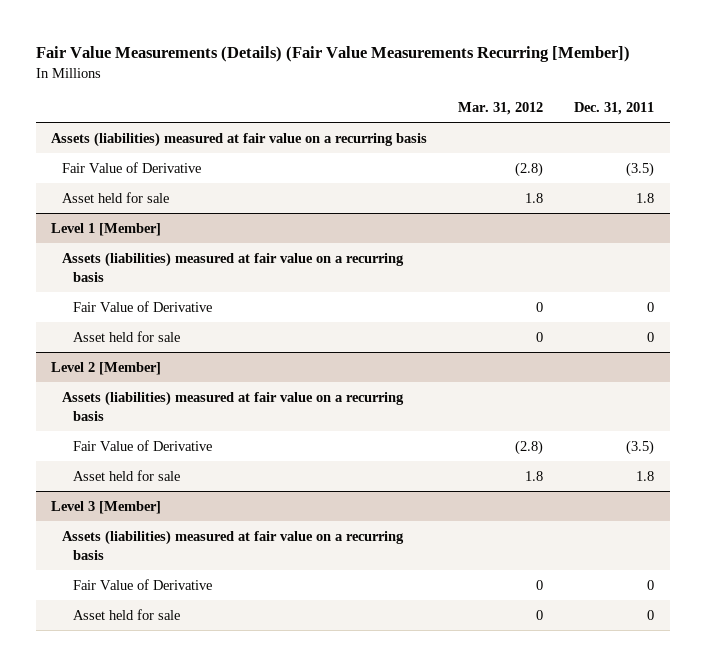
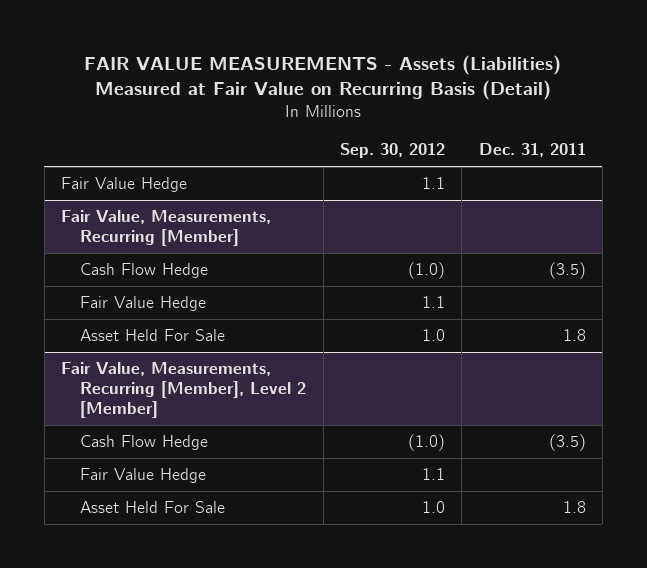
- Fair Value Measurements (Details) (Fair Value Measurements Recurring [Member])
+ FAIR VALUE MEASUREMENTS - Assets (Liabilities) Measured at Fair Value on Recurring Basis (Detail)
- | Mar. 31, 2012 | Dec. 31, 2011
+ | Sep. 30, 2012 | Dec. 31, 2011
- Assets (liabilities) measured at fair value on a recurring basis
- Fair Value of Derivative | (2.8) | (3.5)
- Asset held for sale | 1.8 | 1.8
- Level 1 [Member]
- Assets (liabilities) measured at fair value on a recurring basis
- Fair Value of Derivative | 0 | 0
- Asset held for sale | 0 | 0
- Level 2 [Member]
- Assets (liabilities) measured at fair value on a recurring basis
- Fair Value of Derivative | (2.8) | (3.5)
- Asset held for sale | 1.8 | 1.8
- Level 3 [Member]
- Assets (liabilities) measured at fair value on a recurring basis
- Fair Value of Derivative | 0 | 0
- Asset held for sale | 0 | 0
+ Fair Value Hedge | 1.1 |
+ Fair Value, Measurements, Recurring [Member]
+ Cash Flow Hedge | (1.0) | (3.5)
+ Fair Value Hedge | 1.1 |
+ Asset Held For Sale | 1.0 | 1.8
+ Fair Value, Measurements, Recurring [Member], Level 2 [Member]
+ Cash Flow Hedge | (1.0) | (3.5)
+ Fair Value Hedge | 1.1 |
+ Asset Held For Sale | 1.0 | 1.8

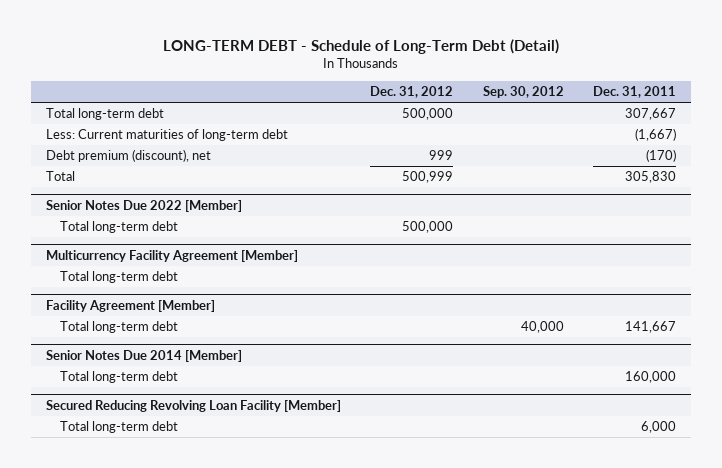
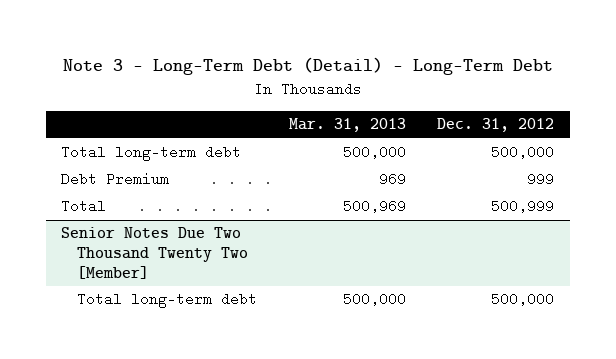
- LONG-TERM DEBT - Schedule of Long-Term Debt (Detail)
+ Note 3 - Long-Term Debt (Detail) - Long-Term Debt
- | Dec. 31, 2012 | Sep. 30, 2012 | Dec. 31, 2011
+ | Mar. 31, 2013 | Dec. 31, 2012
- Less: Current maturities of long-term debt | | | (1,667)
- Debt premium (discount), net | 999 | | (170)
+ Debt Premium | 969 | 999
- Senior Notes Due 2022 [Member]
+ Senior Notes Due Two Thousand Twenty Two [Member]
- Multicurrency Facility Agreement [Member]
- Total long-term debt
- Facility Agreement [Member]
- Total long-term debt | | 40,000 | 141,667
- Senior Notes Due 2014 [Member]
- Total long-term debt | | | 160,000
- Secured Reducing Revolving Loan Facility [Member]
- Total long-term debt | | | 6,000

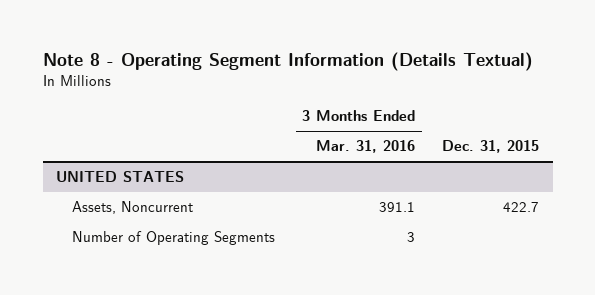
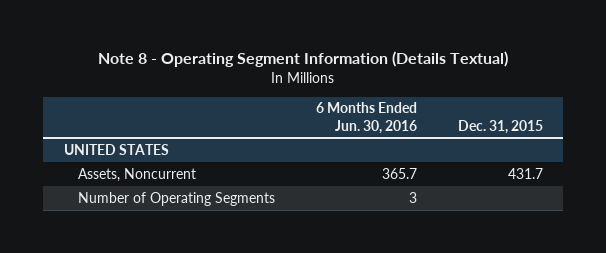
- | 3 Months Ended Mar. 31, 2016 | Dec. 31, 2015
+ | 6 Months Ended Jun. 30, 2016 | Dec. 31, 2015
@ UNITED STATES
- Assets, Noncurrent | 391.1 | 422.7
+ Assets, Noncurrent | 365.7 | 431.7

